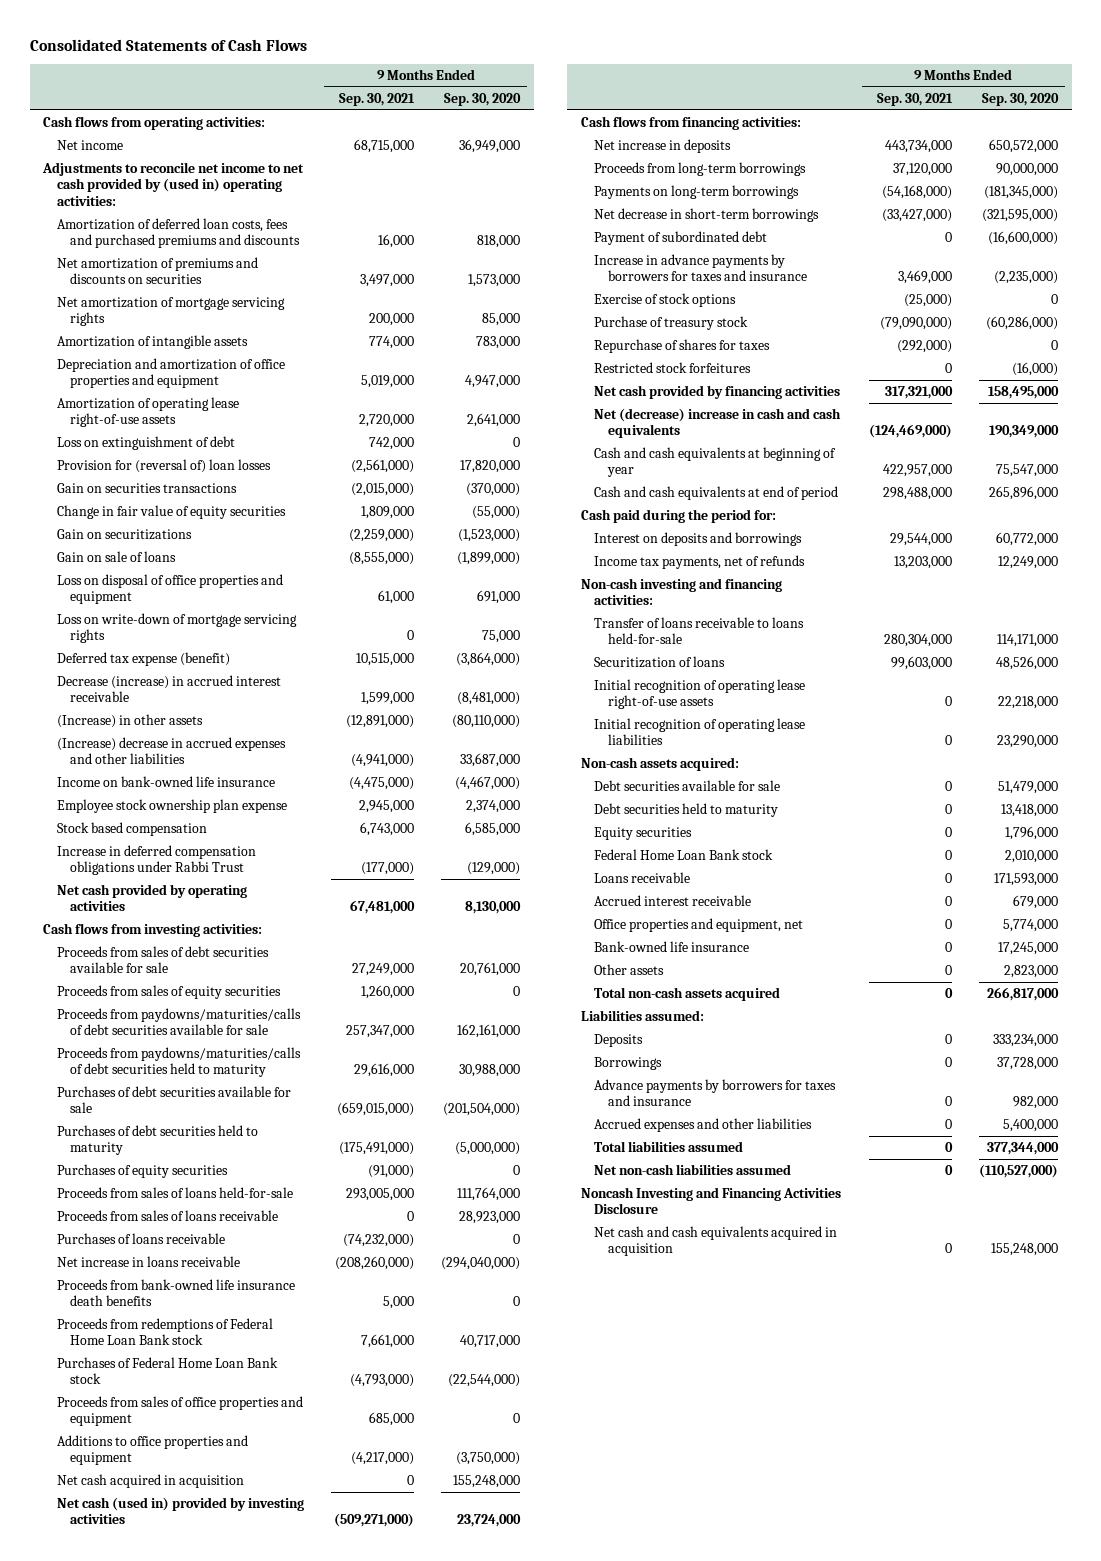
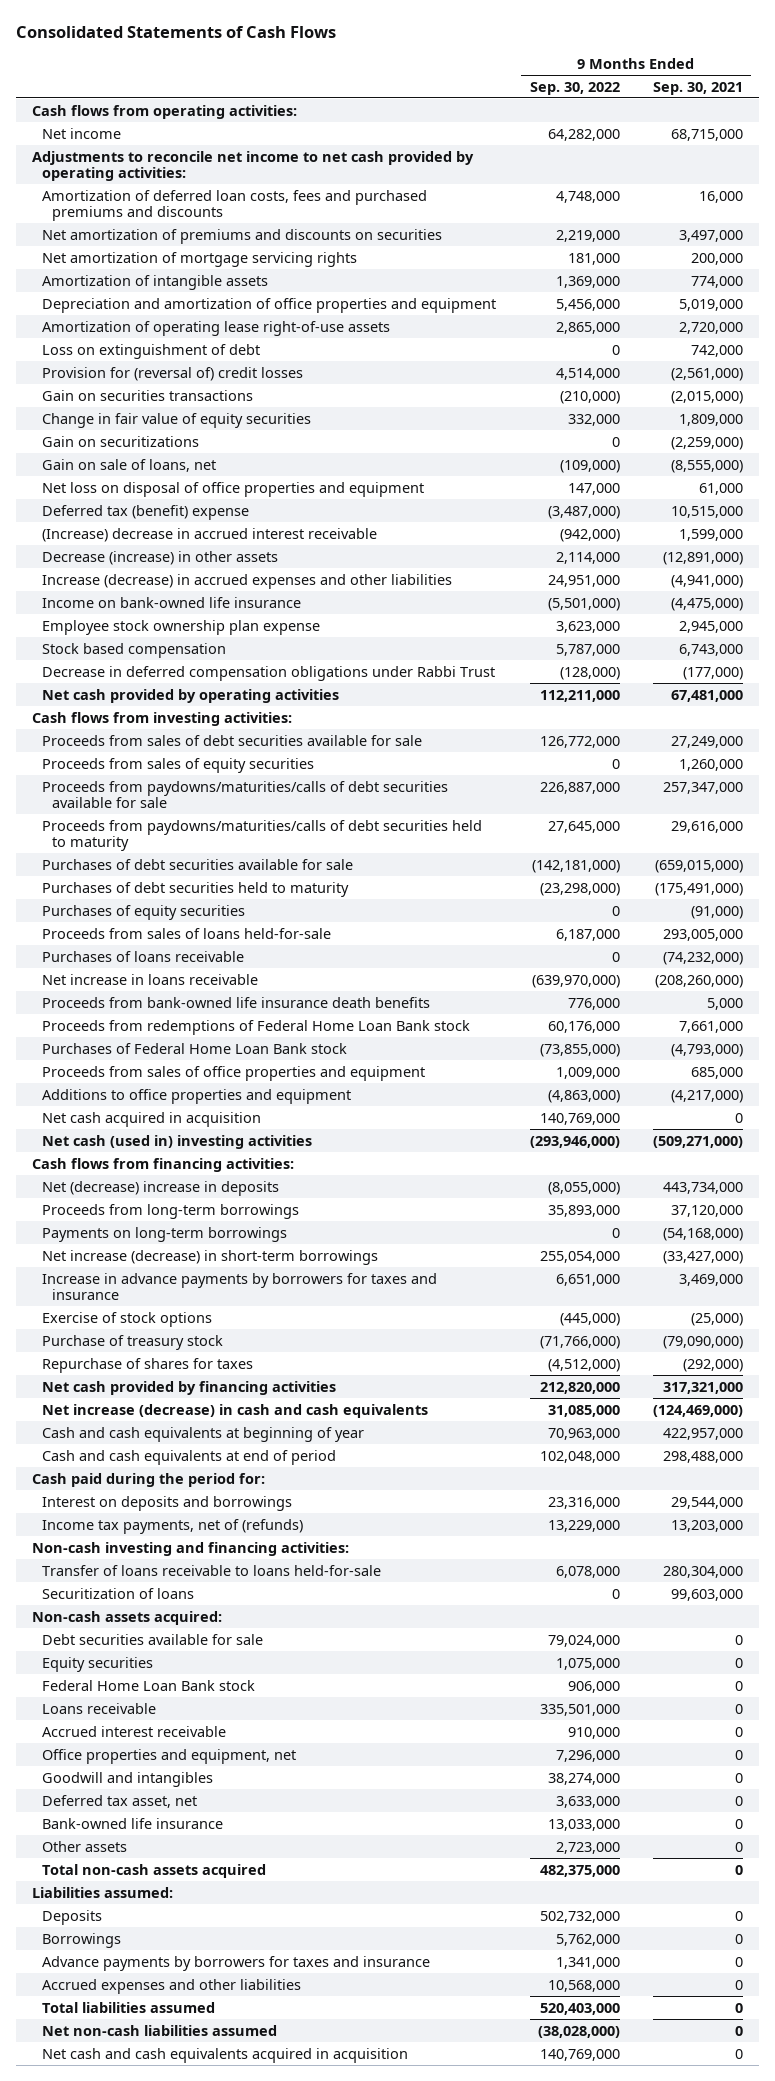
- | 9 Months Ended Sep. 30, 2021 | 9 Months Ended Sep. 30, 2020
+ | 9 Months Ended Sep. 30, 2022 | 9 Months Ended Sep. 30, 2021
- Adjustments to reconcile net income to net cash provided by (used in) operating activities:
+ Adjustments to reconcile net income to net cash provided by operating activities:
- Provision for (reversal of) loan losses | (2,561,000) | 17,820,000
+ Provision for (reversal of) credit losses | 4,514,000 | (2,561,000)
- Gain on sale of loans | (8,555,000) | (1,899,000)
- Loss on disposal of office properties and equipment | 61,000 | 691,000
- Loss on write-down of mortgage servicing rights | 0 | 75,000
- Deferred tax expense (benefit) | 10,515,000 | (3,864,000)
- Decrease (increase) in accrued interest receivable | 1,599,000 | (8,481,000)
- (Increase) in other assets | (12,891,000) | (80,110,000)
- (Increase) decrease in accrued expenses and other liabilities | (4,941,000) | 33,687,000
+ Gain on sale of loans, net | (109,000) | (8,555,000)
+ Net loss on disposal of office properties and equipment | 147,000 | 61,000
+ Deferred tax (benefit) expense | (3,487,000) | 10,515,000
+ (Increase) decrease in accrued interest receivable | (942,000) | 1,599,000
+ Decrease (increase) in other assets | 2,114,000 | (12,891,000)
+ Increase (decrease) in accrued expenses and other liabilities | 24,951,000 | (4,941,000)
- Increase in deferred compensation obligations under Rabbi Trust | (177,000) | (129,000)
+ Decrease in deferred compensation obligations under Rabbi Trust | (128,000) | (177,000)
- Proceeds from sales of loans receivable | 0 | 28,923,000
- Net cash (used in) provided by investing activities | (509,271,000) | 23,724,000
+ Net cash (used in) investing activities | (293,946,000) | (509,271,000)
- Net increase in deposits | 443,734,000 | 650,572,000
+ Net (decrease) increase in deposits | (8,055,000) | 443,734,000
- Net decrease in short-term borrowings | (33,427,000) | (321,595,000)
- Payment of subordinated debt | 0 | (16,600,000)
+ Net increase (decrease) in short-term borrowings | 255,054,000 | (33,427,000)
- Restricted stock forfeitures | 0 | (16,000)
- Net (decrease) increase in cash and cash equivalents | (124,469,000) | 190,349,000
+ Net increase (decrease) in cash and cash equivalents | 31,085,000 | (124,469,000)
- Income tax payments, net of refunds | 13,203,000 | 12,249,000
+ Income tax payments, net of (refunds) | 13,229,000 | 13,203,000
- Initial recognition of operating lease right-of-use assets | 0 | 22,218,000
- Initial recognition of operating lease liabilities | 0 | 23,290,000
- Debt securities held to maturity | 0 | 13,418,000
+ Goodwill and intangibles | 38,274,000 | 0
+ Deferred tax asset, net | 3,633,000 | 0
- Noncash Investing and Financing Activities Disclosure

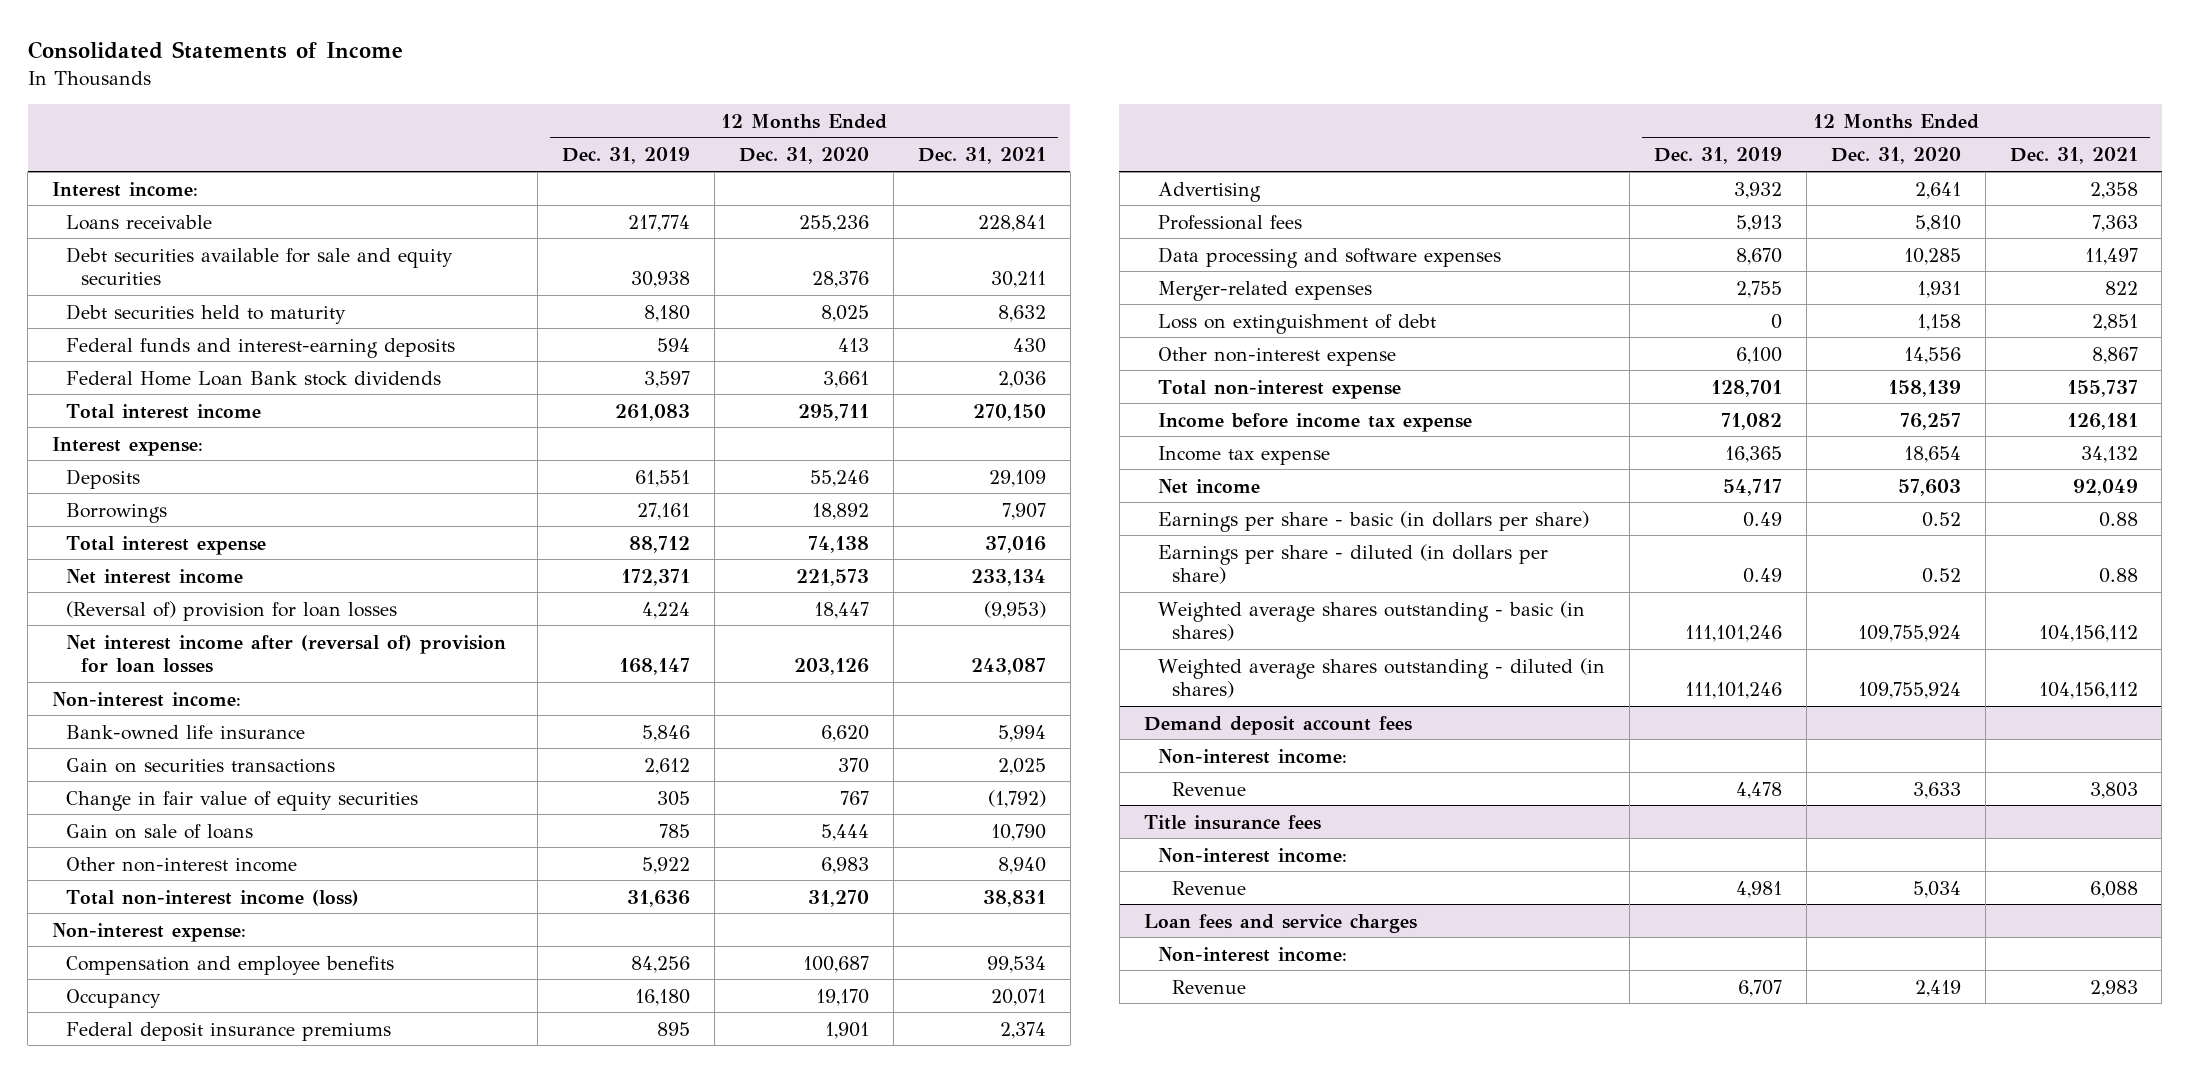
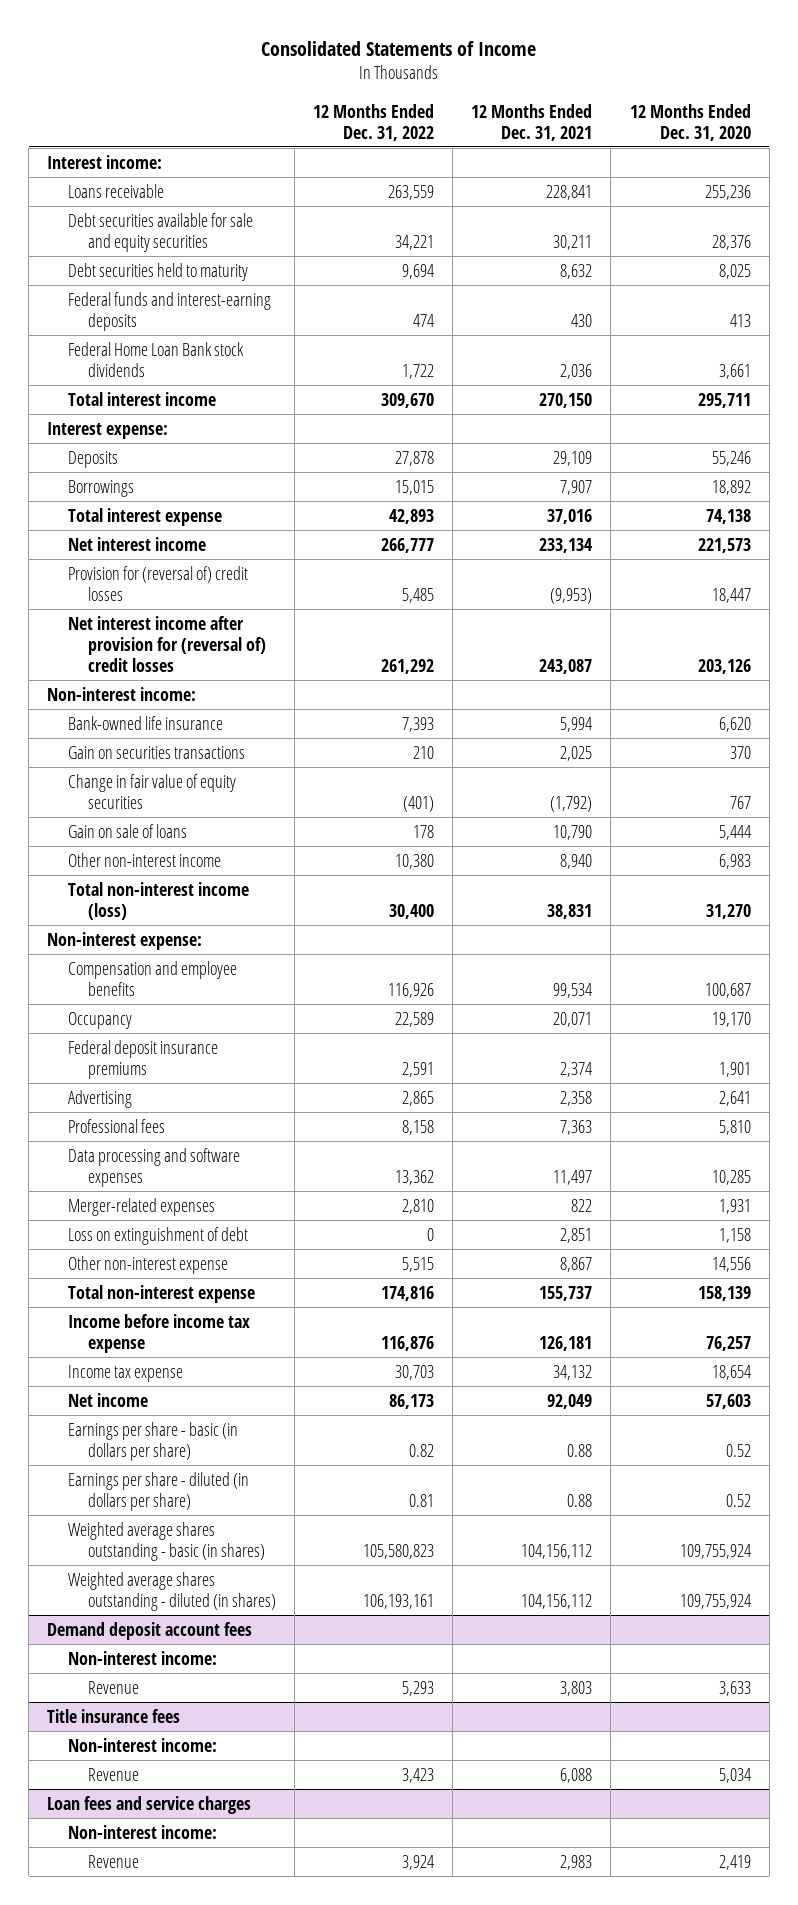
- | 12 Months Ended Dec. 31, 2019 | 12 Months Ended Dec. 31, 2020 | 12 Months Ended Dec. 31, 2021
+ | 12 Months Ended Dec. 31, 2022 | 12 Months Ended Dec. 31, 2021 | 12 Months Ended Dec. 31, 2020
- (Reversal of) provision for loan losses | 4,224 | 18,447 | (9,953)
- Net interest income after (reversal of) provision for loan losses | 168,147 | 203,126 | 243,087
+ Provision for (reversal of) credit losses | 5,485 | (9,953) | 18,447
+ Net interest income after provision for (reversal of) credit losses | 261,292 | 243,087 | 203,126

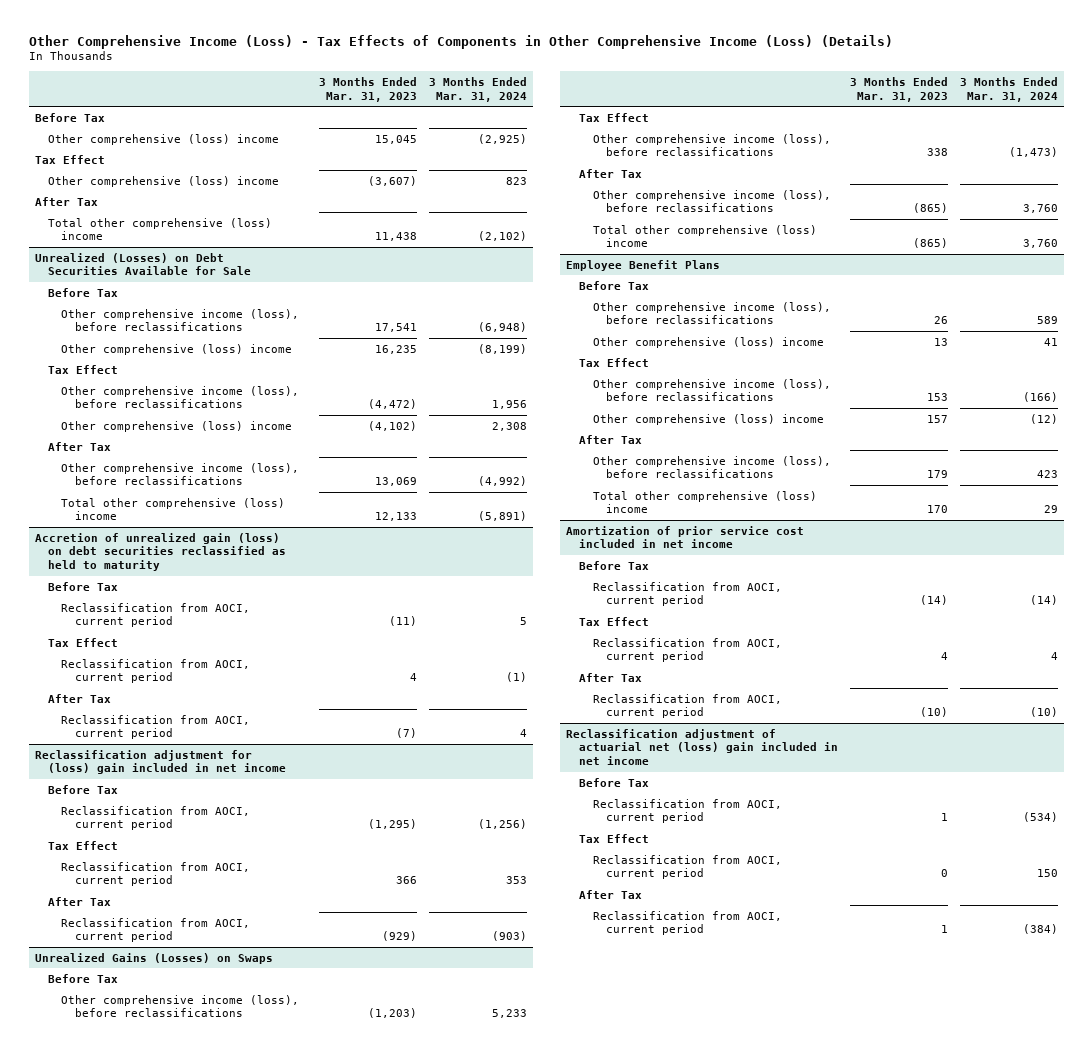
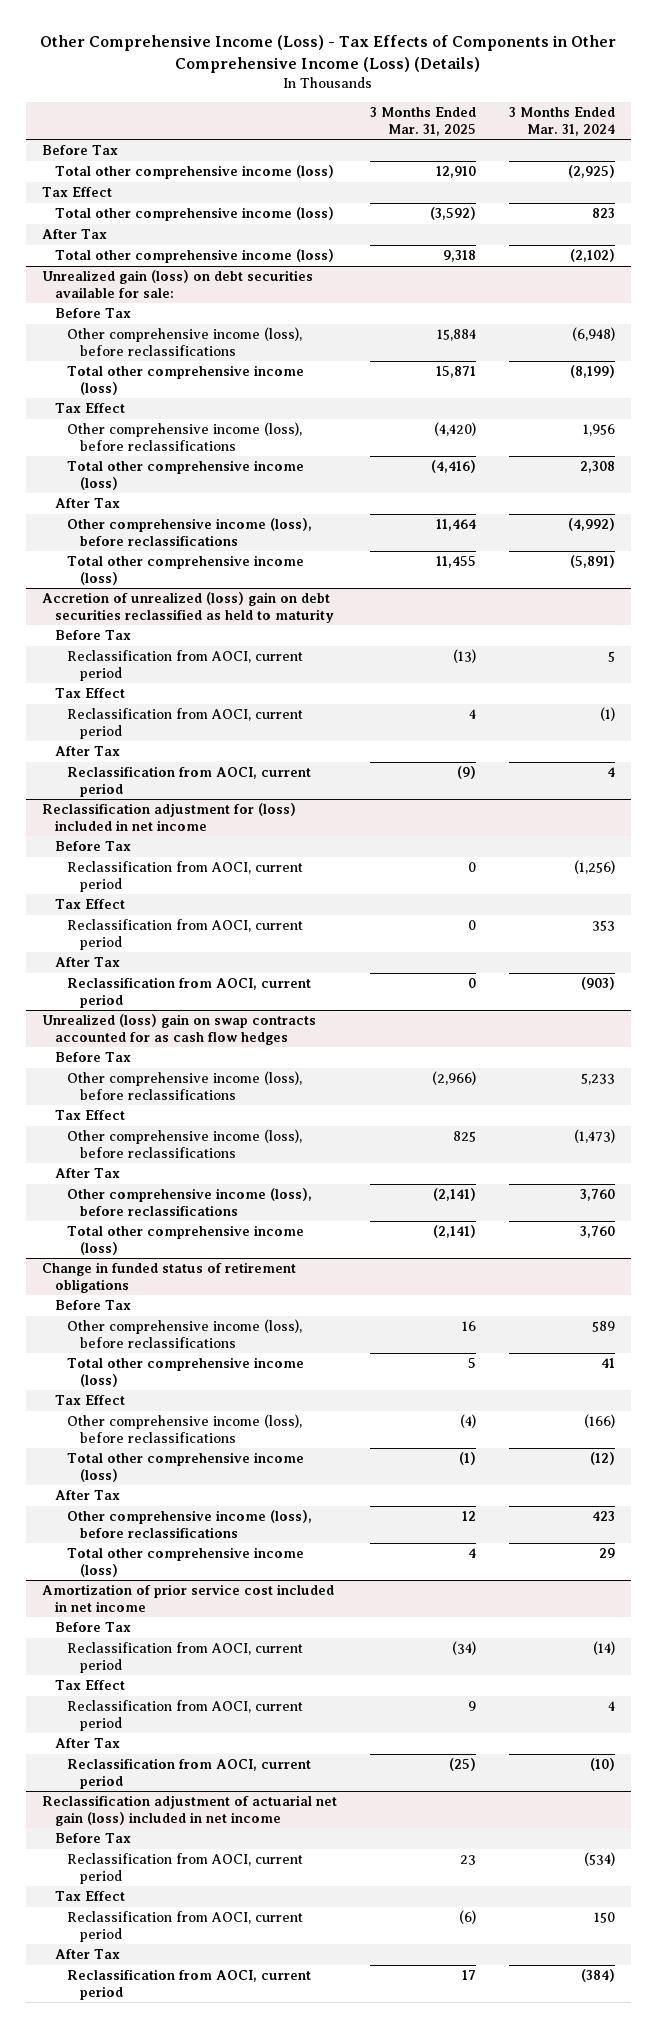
- | 3 Months Ended Mar. 31, 2023 | 3 Months Ended Mar. 31, 2024
+ | 3 Months Ended Mar. 31, 2025 | 3 Months Ended Mar. 31, 2024
- Other comprehensive (loss) income | 15,045 | (2,925)
+ Total other comprehensive income (loss) | 12,910 | (2,925)
- Other comprehensive (loss) income | (3,607) | 823
+ Total other comprehensive income (loss) | (3,592) | 823
- Total other comprehensive (loss) income | 11,438 | (2,102)
- Unrealized (Losses) on Debt Securities Available for Sale
+ Total other comprehensive income (loss) | 9,318 | (2,102)
+ Unrealized gain (loss) on debt securities available for sale:
- Other comprehensive (loss) income | 16,235 | (8,199)
+ Total other comprehensive income (loss) | 15,871 | (8,199)
- Other comprehensive (loss) income | (4,102) | 2,308
+ Total other comprehensive income (loss) | (4,416) | 2,308
- Total other comprehensive (loss) income | 12,133 | (5,891)
- Accretion of unrealized gain (loss) on debt securities reclassified as held to maturity
+ Total other comprehensive income (loss) | 11,455 | (5,891)
+ Accretion of unrealized (loss) gain on debt securities reclassified as held to maturity
- Reclassification adjustment for (loss) gain included in net income
+ Reclassification adjustment for (loss) included in net income
- Unrealized Gains (Losses) on Swaps
+ Unrealized (loss) gain on swap contracts accounted for as cash flow hedges
- Total other comprehensive (loss) income | (865) | 3,760
- Employee Benefit Plans
+ Total other comprehensive income (loss) | (2,141) | 3,760
+ Change in funded status of retirement obligations
- Other comprehensive (loss) income | 13 | 41
+ Total other comprehensive income (loss) | 5 | 41
- Other comprehensive (loss) income | 157 | (12)
+ Total other comprehensive income (loss) | (1) | (12)
- Total other comprehensive (loss) income | 170 | 29
+ Total other comprehensive income (loss) | 4 | 29
- Reclassification adjustment of actuarial net (loss) gain included in net income
+ Reclassification adjustment of actuarial net gain (loss) included in net income

